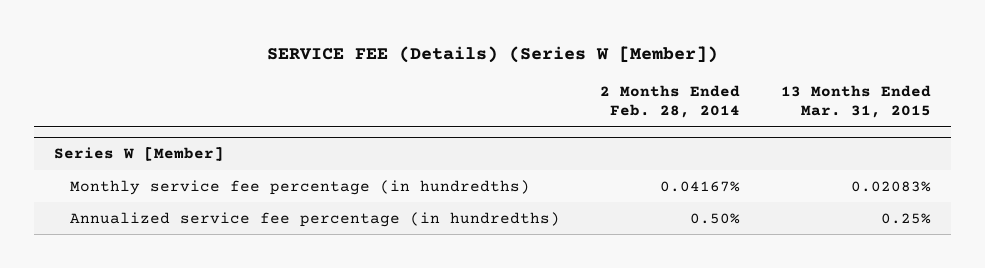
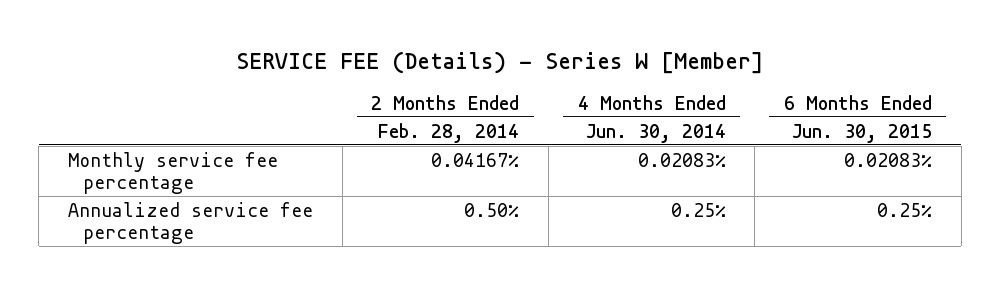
- SERVICE FEE (Details) (Series W [Member])
+ SERVICE FEE (Details) - Series W [Member]
- | 2 Months Ended Feb. 28, 2014 | 13 Months Ended Mar. 31, 2015
+ | 2 Months Ended Feb. 28, 2014 | 4 Months Ended Jun. 30, 2014 | 6 Months Ended Jun. 30, 2015
- Series W [Member]
- Monthly service fee percentage (in hundredths) | 0.04167% | 0.02083%
- Annualized service fee percentage (in hundredths) | 0.50% | 0.25%
+ Monthly service fee percentage | 0.04167% | 0.02083% | 0.02083%
+ Annualized service fee percentage | 0.50% | 0.25% | 0.25%

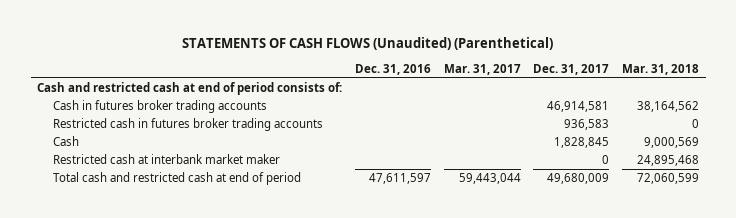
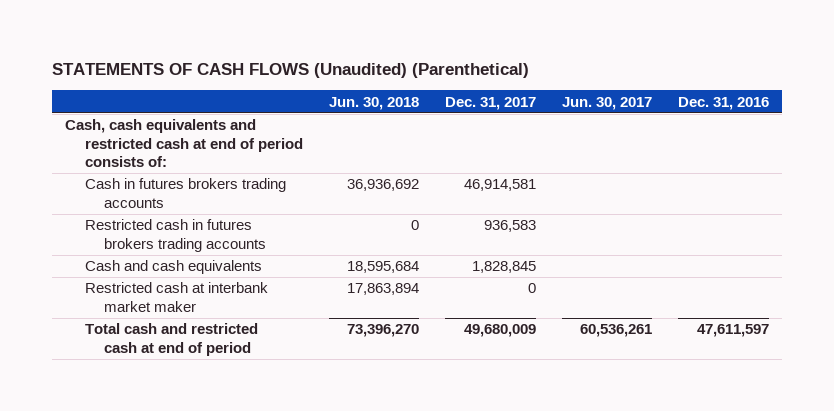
- | Dec. 31, 2016 | Mar. 31, 2017 | Dec. 31, 2017 | Mar. 31, 2018
+ | Jun. 30, 2018 | Dec. 31, 2017 | Jun. 30, 2017 | Dec. 31, 2016
- Cash and restricted cash at end of period consists of:
- Cash in futures broker trading accounts | | | 46,914,581 | 38,164,562
- Restricted cash in futures broker trading accounts | | | 936,583 | 0
- Cash | | | 1,828,845 | 9,000,569
+ Cash, cash equivalents and restricted cash at end of period consists of:
+ Cash in futures brokers trading accounts | 36,936,692 | 46,914,581 | |
+ Restricted cash in futures brokers trading accounts | 0 | 936,583 | |
+ Cash and cash equivalents | 18,595,684 | 1,828,845 | |

